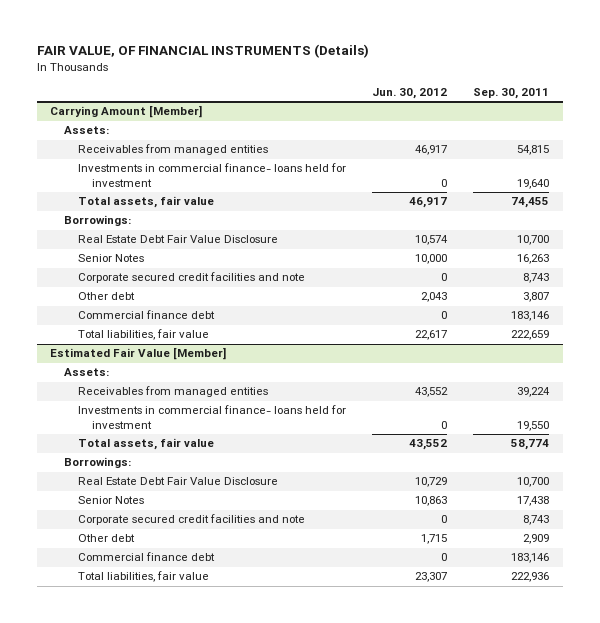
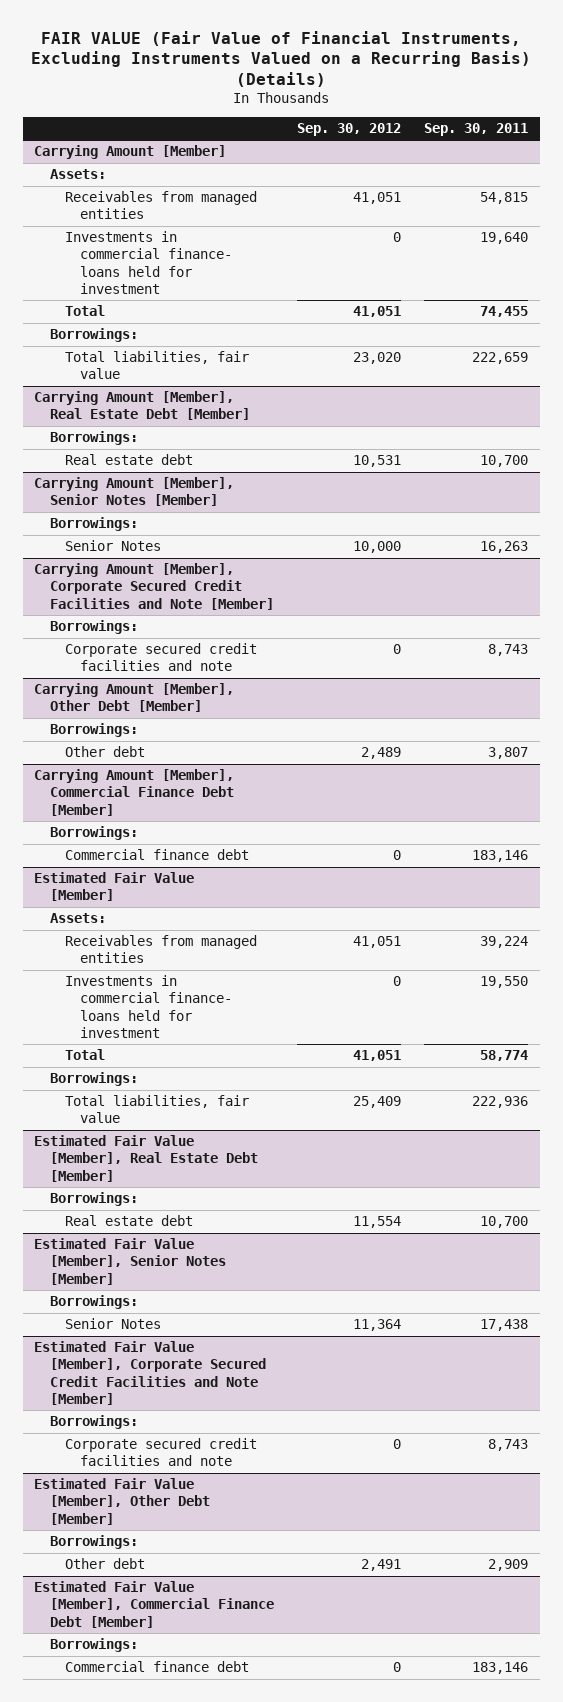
- FAIR VALUE, OF FINANCIAL INSTRUMENTS (Details)
+ FAIR VALUE (Fair Value of Financial Instruments, Excluding Instruments Valued on a Recurring Basis) (Details)
- | Jun. 30, 2012 | Sep. 30, 2011
+ | Sep. 30, 2012 | Sep. 30, 2011
@ Carrying Amount [Member]
- Total assets, fair value | 46,917 | 74,455
+ Total | 41,051 | 74,455
- Real Estate Debt Fair Value Disclosure | 10,574 | 10,700
moved up: Total liabilities, fair value | 23,020 | 222,659
+ Carrying Amount [Member], Real Estate Debt [Member]
+ Borrowings:
+ Real estate debt | 10,531 | 10,700
+ Carrying Amount [Member], Senior Notes [Member]
+ Borrowings:
+ Carrying Amount [Member], Corporate Secured Credit Facilities and Note [Member]
+ Borrowings:
+ Carrying Amount [Member], Other Debt [Member]
+ Borrowings:
+ Carrying Amount [Member], Commercial Finance Debt [Member]
+ Borrowings:
@ Estimated Fair Value [Member]
- Total assets, fair value | 43,552 | 58,774
+ Total | 41,051 | 58,774
- Real Estate Debt Fair Value Disclosure | 10,729 | 10,700
moved up: Total liabilities, fair value | 25,409 | 222,936
+ Estimated Fair Value [Member], Real Estate Debt [Member]
+ Borrowings:
+ Real estate debt | 11,554 | 10,700
+ Estimated Fair Value [Member], Senior Notes [Member]
+ Borrowings:
+ Estimated Fair Value [Member], Corporate Secured Credit Facilities and Note [Member]
+ Borrowings:
+ Estimated Fair Value [Member], Other Debt [Member]
+ Borrowings:
+ Estimated Fair Value [Member], Commercial Finance Debt [Member]
+ Borrowings:

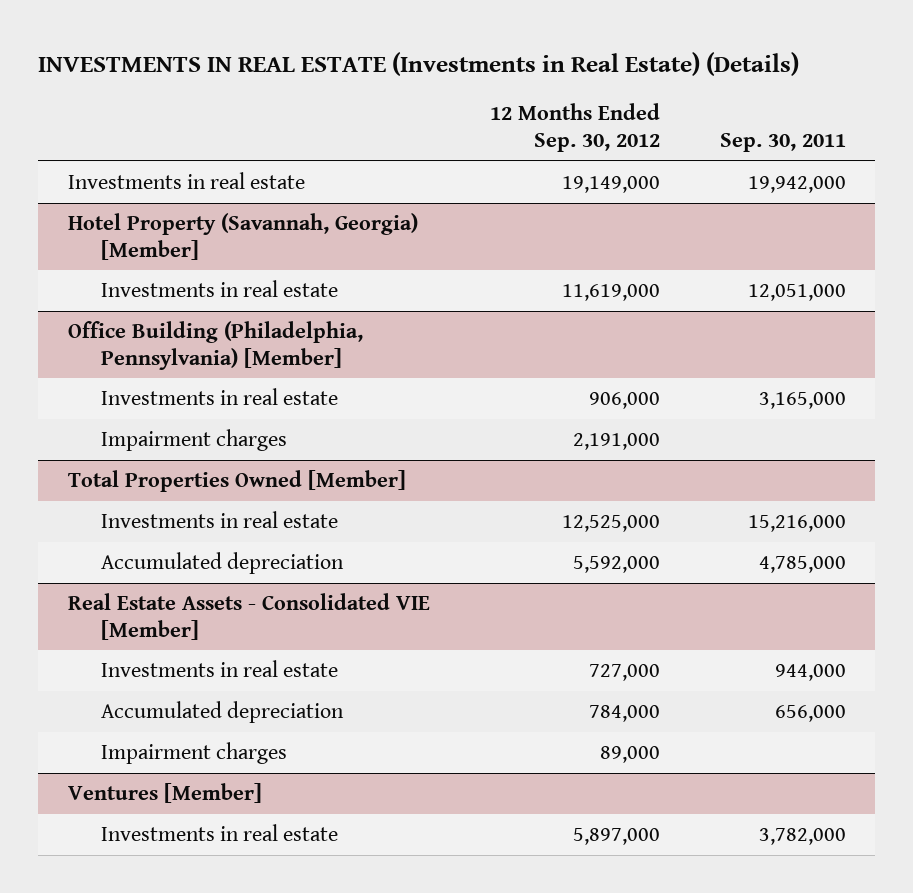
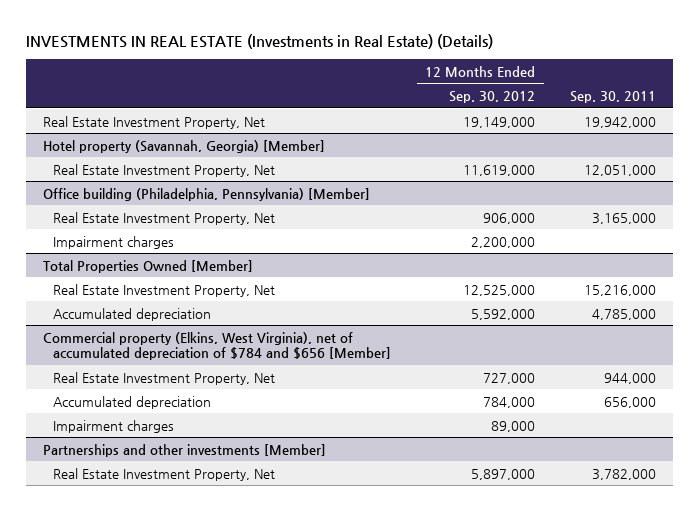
- Investments in real estate | 19,149,000 | 19,942,000
- Hotel Property (Savannah, Georgia) [Member]
- Investments in real estate | 11,619,000 | 12,051,000
- Office Building (Philadelphia, Pennsylvania) [Member]
- Investments in real estate | 906,000 | 3,165,000
- Impairment charges | 2,191,000 |
+ Real Estate Investment Property, Net | 19,149,000 | 19,942,000
+ Hotel property (Savannah, Georgia) [Member]
+ Real Estate Investment Property, Net | 11,619,000 | 12,051,000
+ Office building (Philadelphia, Pennsylvania) [Member]
+ Real Estate Investment Property, Net | 906,000 | 3,165,000
+ Impairment charges | 2,200,000 |
@ Total Properties Owned [Member]
- Investments in real estate | 12,525,000 | 15,216,000
+ Real Estate Investment Property, Net | 12,525,000 | 15,216,000
- Real Estate Assets - Consolidated VIE [Member]
- Investments in real estate | 727,000 | 944,000
+ Commercial property (Elkins, West Virginia), net of accumulated depreciation of $784 and $656 [Member]
+ Real Estate Investment Property, Net | 727,000 | 944,000
- Ventures [Member]
- Investments in real estate | 5,897,000 | 3,782,000
+ Partnerships and other investments [Member]
+ Real Estate Investment Property, Net | 5,897,000 | 3,782,000

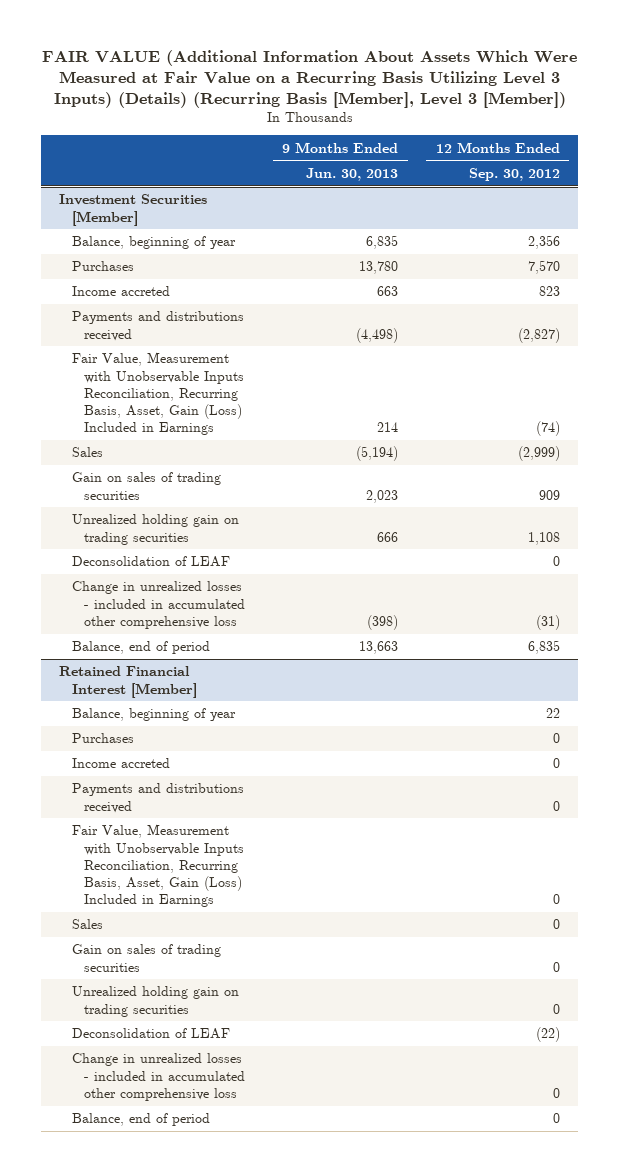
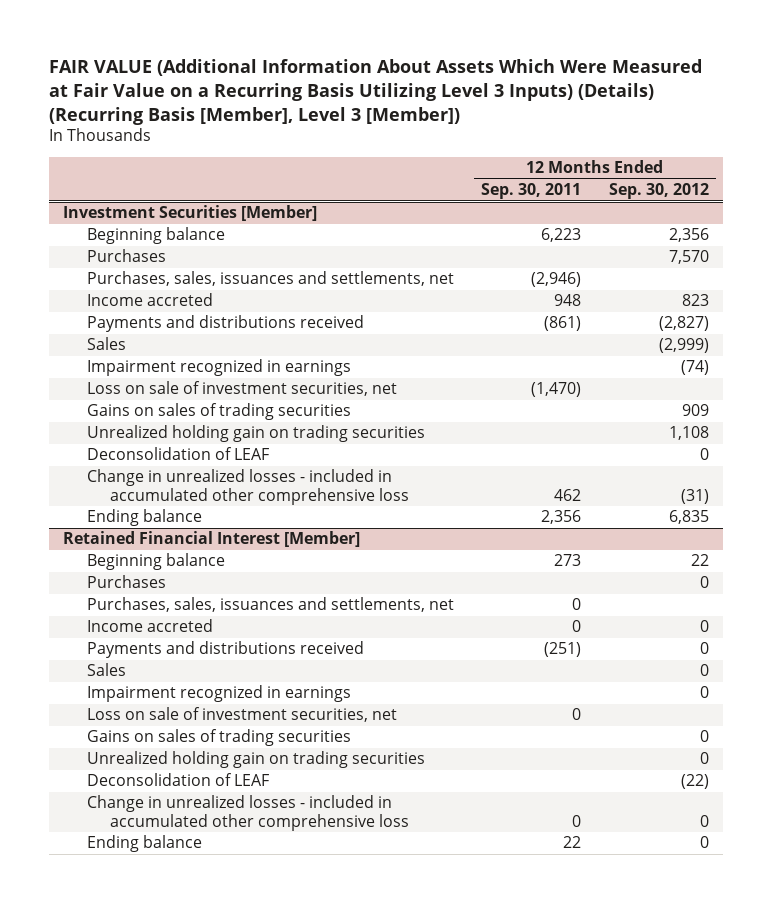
- | 9 Months Ended Jun. 30, 2013 | 12 Months Ended Sep. 30, 2012
+ | 12 Months Ended Sep. 30, 2011 | 12 Months Ended Sep. 30, 2012
@ Investment Securities [Member]
- Balance, beginning of year | 6,835 | 2,356
+ Beginning balance | 6,223 | 2,356
+ Purchases, sales, issuances and settlements, net | (2,946) |
- Fair Value, Measurement with Unobservable Inputs Reconciliation, Recurring Basis, Asset, Gain (Loss) Included in Earnings | 214 | (74)
- Gain on sales of trading securities | 2,023 | 909
+ Impairment recognized in earnings | | (74)
+ Loss on sale of investment securities, net | (1,470) |
+ Gains on sales of trading securities | | 909
- Balance, end of period | 13,663 | 6,835
+ Ending balance | 2,356 | 6,835
@ Retained Financial Interest [Member]
- Balance, beginning of year | | 22
+ Beginning balance | 273 | 22
+ Purchases, sales, issuances and settlements, net | 0 |
- Fair Value, Measurement with Unobservable Inputs Reconciliation, Recurring Basis, Asset, Gain (Loss) Included in Earnings | | 0
- Gain on sales of trading securities | | 0
+ Impairment recognized in earnings | | 0
+ Loss on sale of investment securities, net | 0 |
+ Gains on sales of trading securities | | 0
- Balance, end of period | | 0
+ Ending balance | 22 | 0

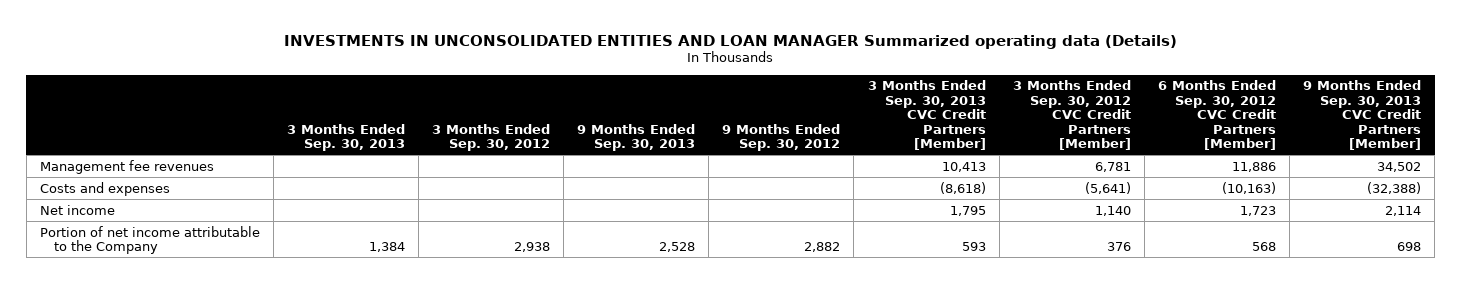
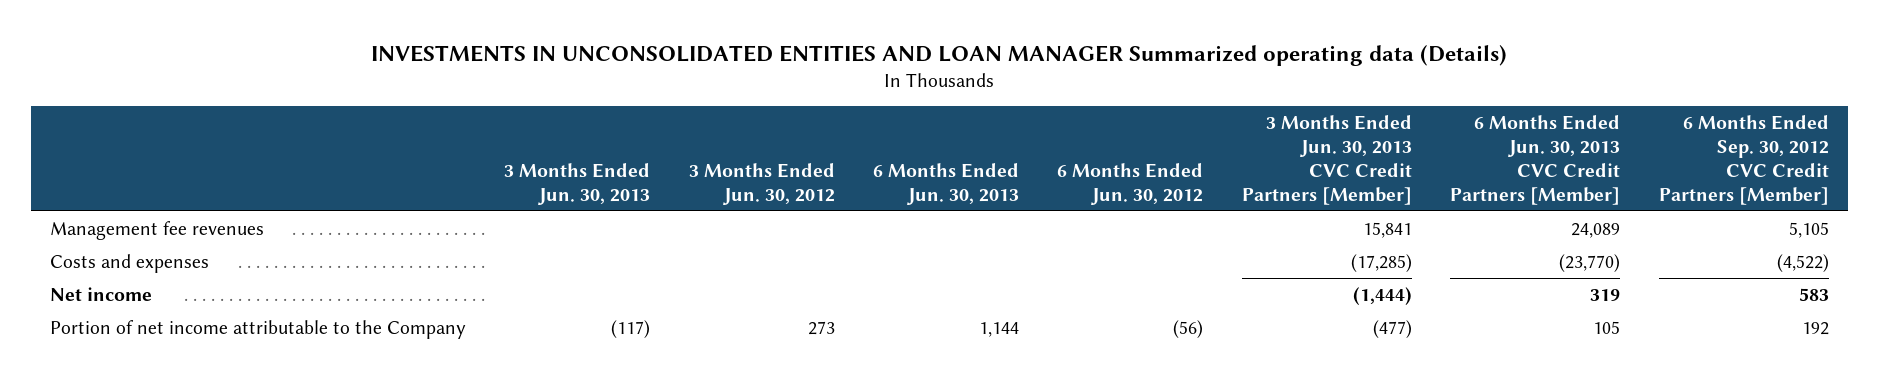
- | 3 Months Ended Sep. 30, 2013 | 3 Months Ended Sep. 30, 2012 | 9 Months Ended Sep. 30, 2013 | 9 Months Ended Sep. 30, 2012 | 3 Months Ended Sep. 30, 2013 CVC Credit Partners [Member] | 3 Months Ended Sep. 30, 2012 CVC Credit Partners [Member] | 6 Months Ended Sep. 30, 2012 CVC Credit Partners [Member] | 9 Months Ended Sep. 30, 2013 CVC Credit Partners [Member]
+ | 3 Months Ended Jun. 30, 2013 | 3 Months Ended Jun. 30, 2012 | 6 Months Ended Jun. 30, 2013 | 6 Months Ended Jun. 30, 2012 | 3 Months Ended Jun. 30, 2013 CVC Credit Partners [Member] | 6 Months Ended Jun. 30, 2013 CVC Credit Partners [Member] | 6 Months Ended Sep. 30, 2012 CVC Credit Partners [Member]
- Management fee revenues | | | | | 10,413 | 6,781 | 11,886 | 34,502
- Costs and expenses | | | | | (8,618) | (5,641) | (10,163) | (32,388)
- Net income | | | | | 1,795 | 1,140 | 1,723 | 2,114
- Portion of net income attributable to the Company | 1,384 | 2,938 | 2,528 | 2,882 | 593 | 376 | 568 | 698
+ Management fee revenues | | | | | 15,841 | 24,089 | 5,105
+ Costs and expenses | | | | | (17,285) | (23,770) | (4,522)
+ Net income | | | | | (1,444) | 319 | 583
+ Portion of net income attributable to the Company | (117) | 273 | 1,144 | (56) | (477) | 105 | 192

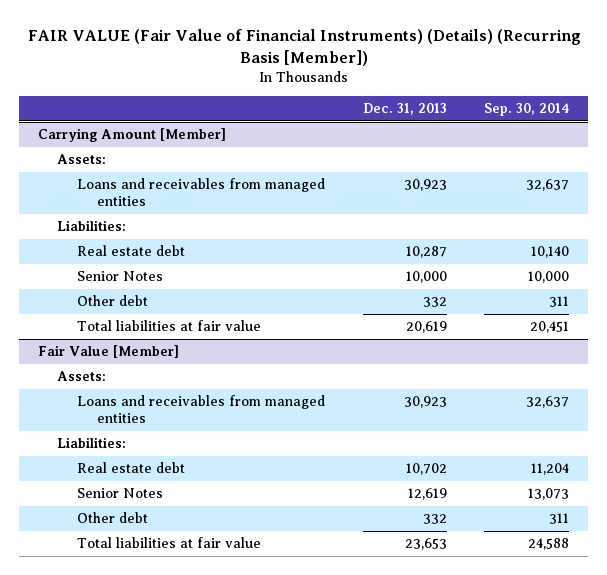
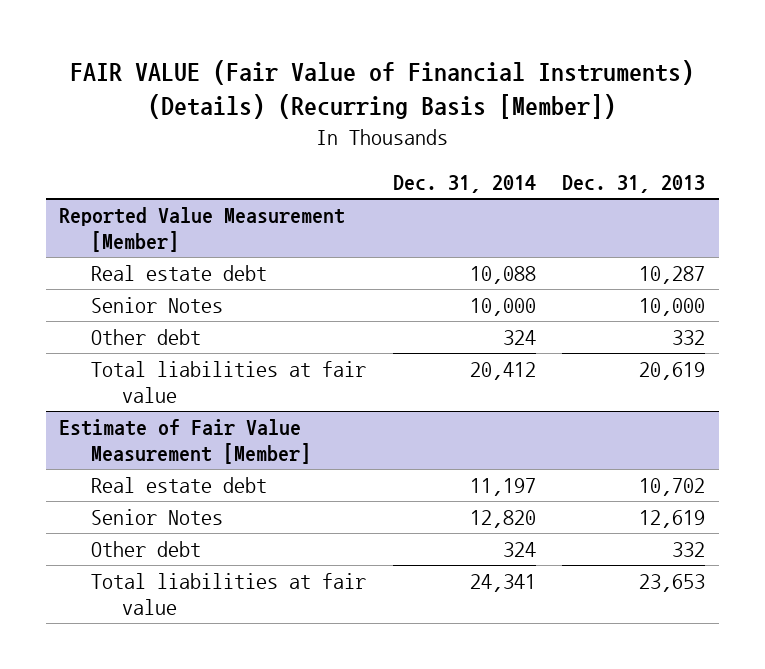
- | Dec. 31, 2013 | Sep. 30, 2014
+ | Dec. 31, 2014 | Dec. 31, 2013
- Carrying Amount [Member]
- Assets:
- Loans and receivables from managed entities | 30,923 | 32,637
- Liabilities:
+ Reported Value Measurement [Member]
- Fair Value [Member]
- Assets:
- Loans and receivables from managed entities | 30,923 | 32,637
- Liabilities:
+ Estimate of Fair Value Measurement [Member]

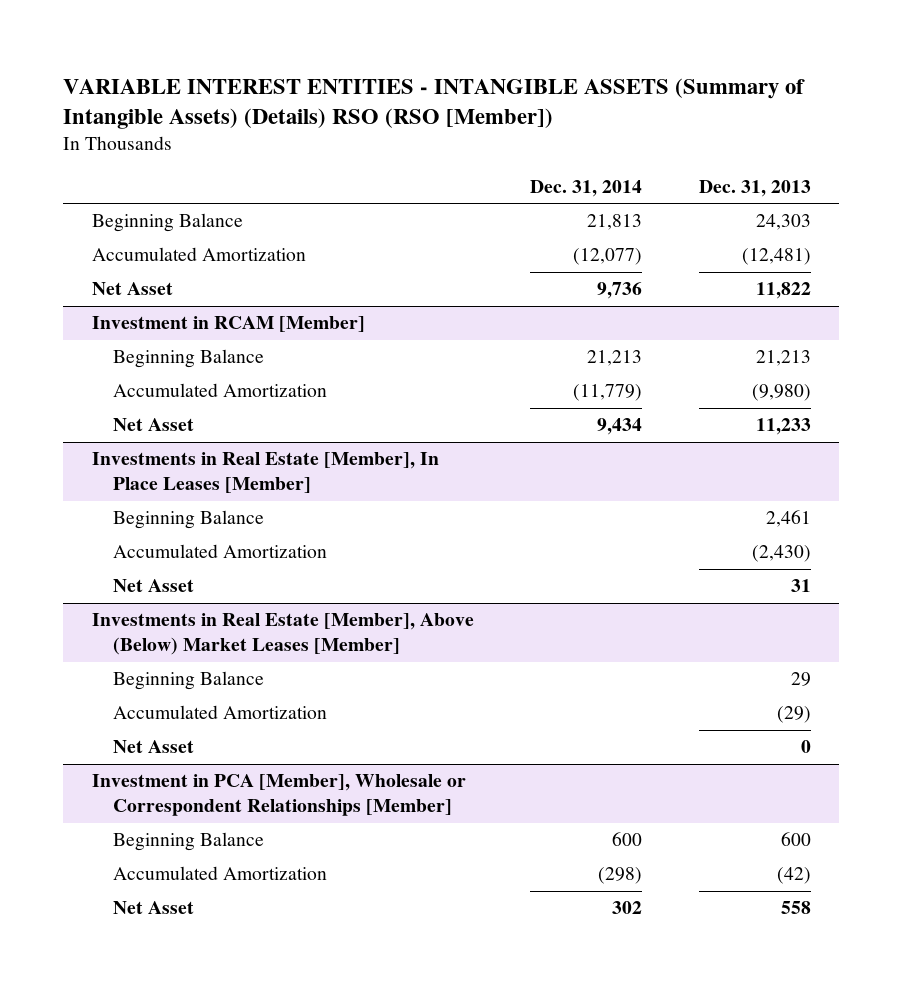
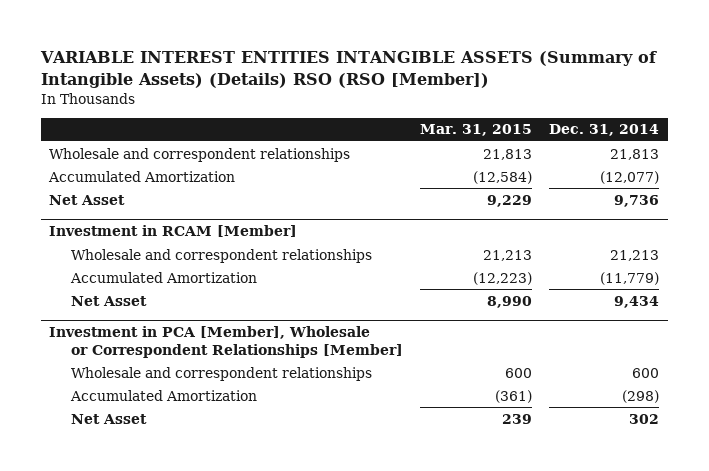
- VARIABLE INTEREST ENTITIES - INTANGIBLE ASSETS (Summary of Intangible Assets) (Details) RSO (RSO [Member])
+ VARIABLE INTEREST ENTITIES INTANGIBLE ASSETS (Summary of Intangible Assets) (Details) RSO (RSO [Member])
- | Dec. 31, 2014 | Dec. 31, 2013
+ | Mar. 31, 2015 | Dec. 31, 2014
- Beginning Balance | 21,813 | 24,303
+ Wholesale and correspondent relationships | 21,813 | 21,813
@ Investment in RCAM [Member]
- Beginning Balance | 21,213 | 21,213
+ Wholesale and correspondent relationships | 21,213 | 21,213
- Investments in Real Estate [Member], In Place Leases [Member]
- Beginning Balance | | 2,461
- Accumulated Amortization | | (2,430)
- Net Asset | | 31
- Investments in Real Estate [Member], Above (Below) Market Leases [Member]
- Beginning Balance | | 29
- Accumulated Amortization | | (29)
- Net Asset | | 0
@ Investment in PCA [Member], Wholesale or Correspondent Relationships [Member]
- Beginning Balance | 600 | 600
+ Wholesale and correspondent relationships | 600 | 600

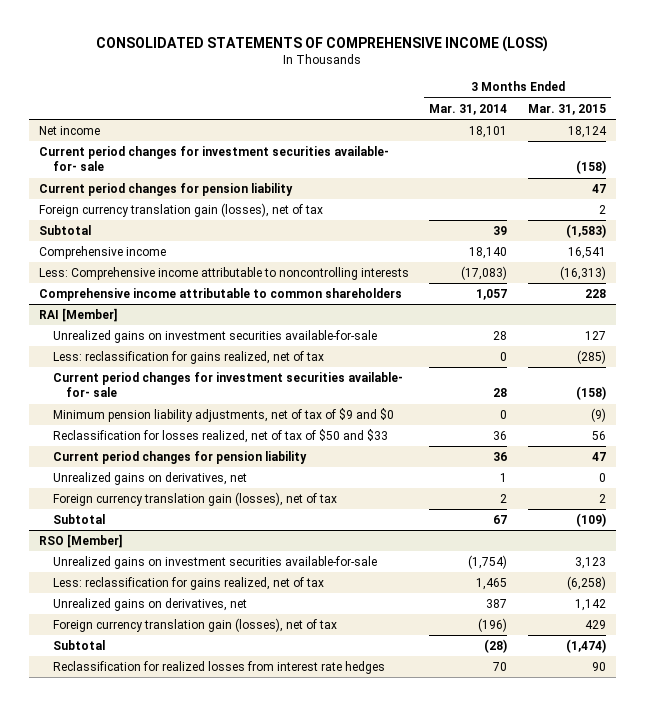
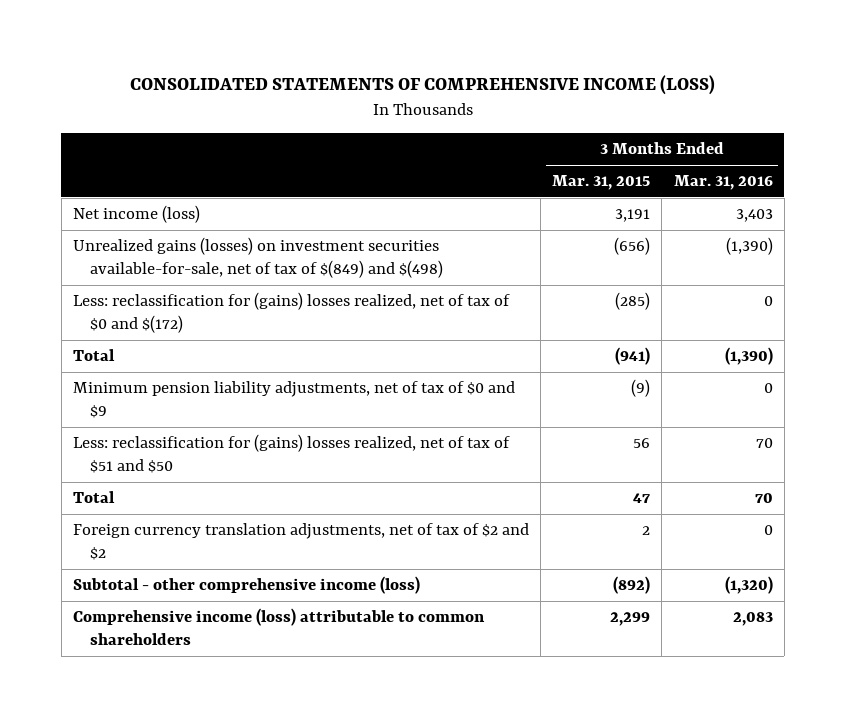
- | 3 Months Ended Mar. 31, 2014 | 3 Months Ended Mar. 31, 2015
+ | 3 Months Ended Mar. 31, 2015 | 3 Months Ended Mar. 31, 2016
- Net income | 18,101 | 18,124
- Current period changes for investment securities available- for- sale | | (158)
- Current period changes for pension liability | | 47
- Foreign currency translation gain (losses), net of tax | | 2
- Subtotal | 39 | (1,583)
- Comprehensive income | 18,140 | 16,541
- Less: Comprehensive income attributable to noncontrolling interests | (17,083) | (16,313)
- Comprehensive income attributable to common shareholders | 1,057 | 228
- RAI [Member]
- Unrealized gains on investment securities available-for-sale | 28 | 127
- Less: reclassification for gains realized, net of tax | 0 | (285)
- Current period changes for investment securities available- for- sale | 28 | (158)
- Minimum pension liability adjustments, net of tax of $9 and $0 | 0 | (9)
- Reclassification for losses realized, net of tax of $50 and $33 | 36 | 56
- Current period changes for pension liability | 36 | 47
- Unrealized gains on derivatives, net | 1 | 0
- Foreign currency translation gain (losses), net of tax | 2 | 2
- Subtotal | 67 | (109)
- RSO [Member]
- Unrealized gains on investment securities available-for-sale | (1,754) | 3,123
- Less: reclassification for gains realized, net of tax | 1,465 | (6,258)
- Unrealized gains on derivatives, net | 387 | 1,142
- Foreign currency translation gain (losses), net of tax | (196) | 429
- Subtotal | (28) | (1,474)
- Reclassification for realized losses from interest rate hedges | 70 | 90
+ Net income (loss) | 3,191 | 3,403
+ Unrealized gains (losses) on investment securities available-for-sale, net of tax of $(849) and $(498) | (656) | (1,390)
+ Less: reclassification for (gains) losses realized, net of tax of $0 and $(172) | (285) | 0
+ Total | (941) | (1,390)
+ Minimum pension liability adjustments, net of tax of $0 and $9 | (9) | 0
+ Less: reclassification for (gains) losses realized, net of tax of $51 and $50 | 56 | 70
+ Total | 47 | 70
+ Foreign currency translation adjustments, net of tax of $2 and $2 | 2 | 0
+ Subtotal - other comprehensive income (loss) | (892) | (1,320)
+ Comprehensive income (loss) attributable to common shareholders | 2,299 | 2,083

